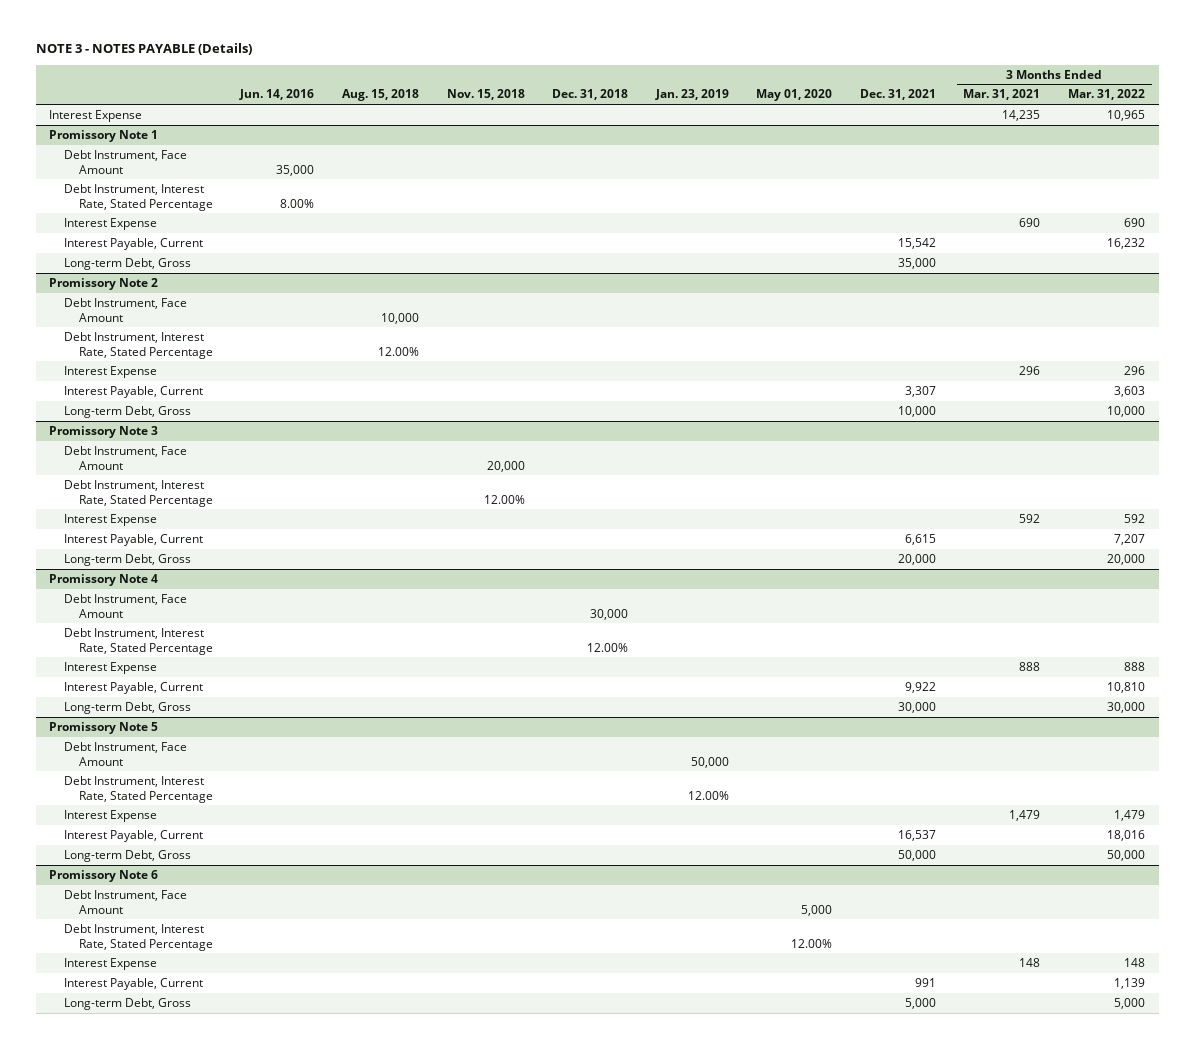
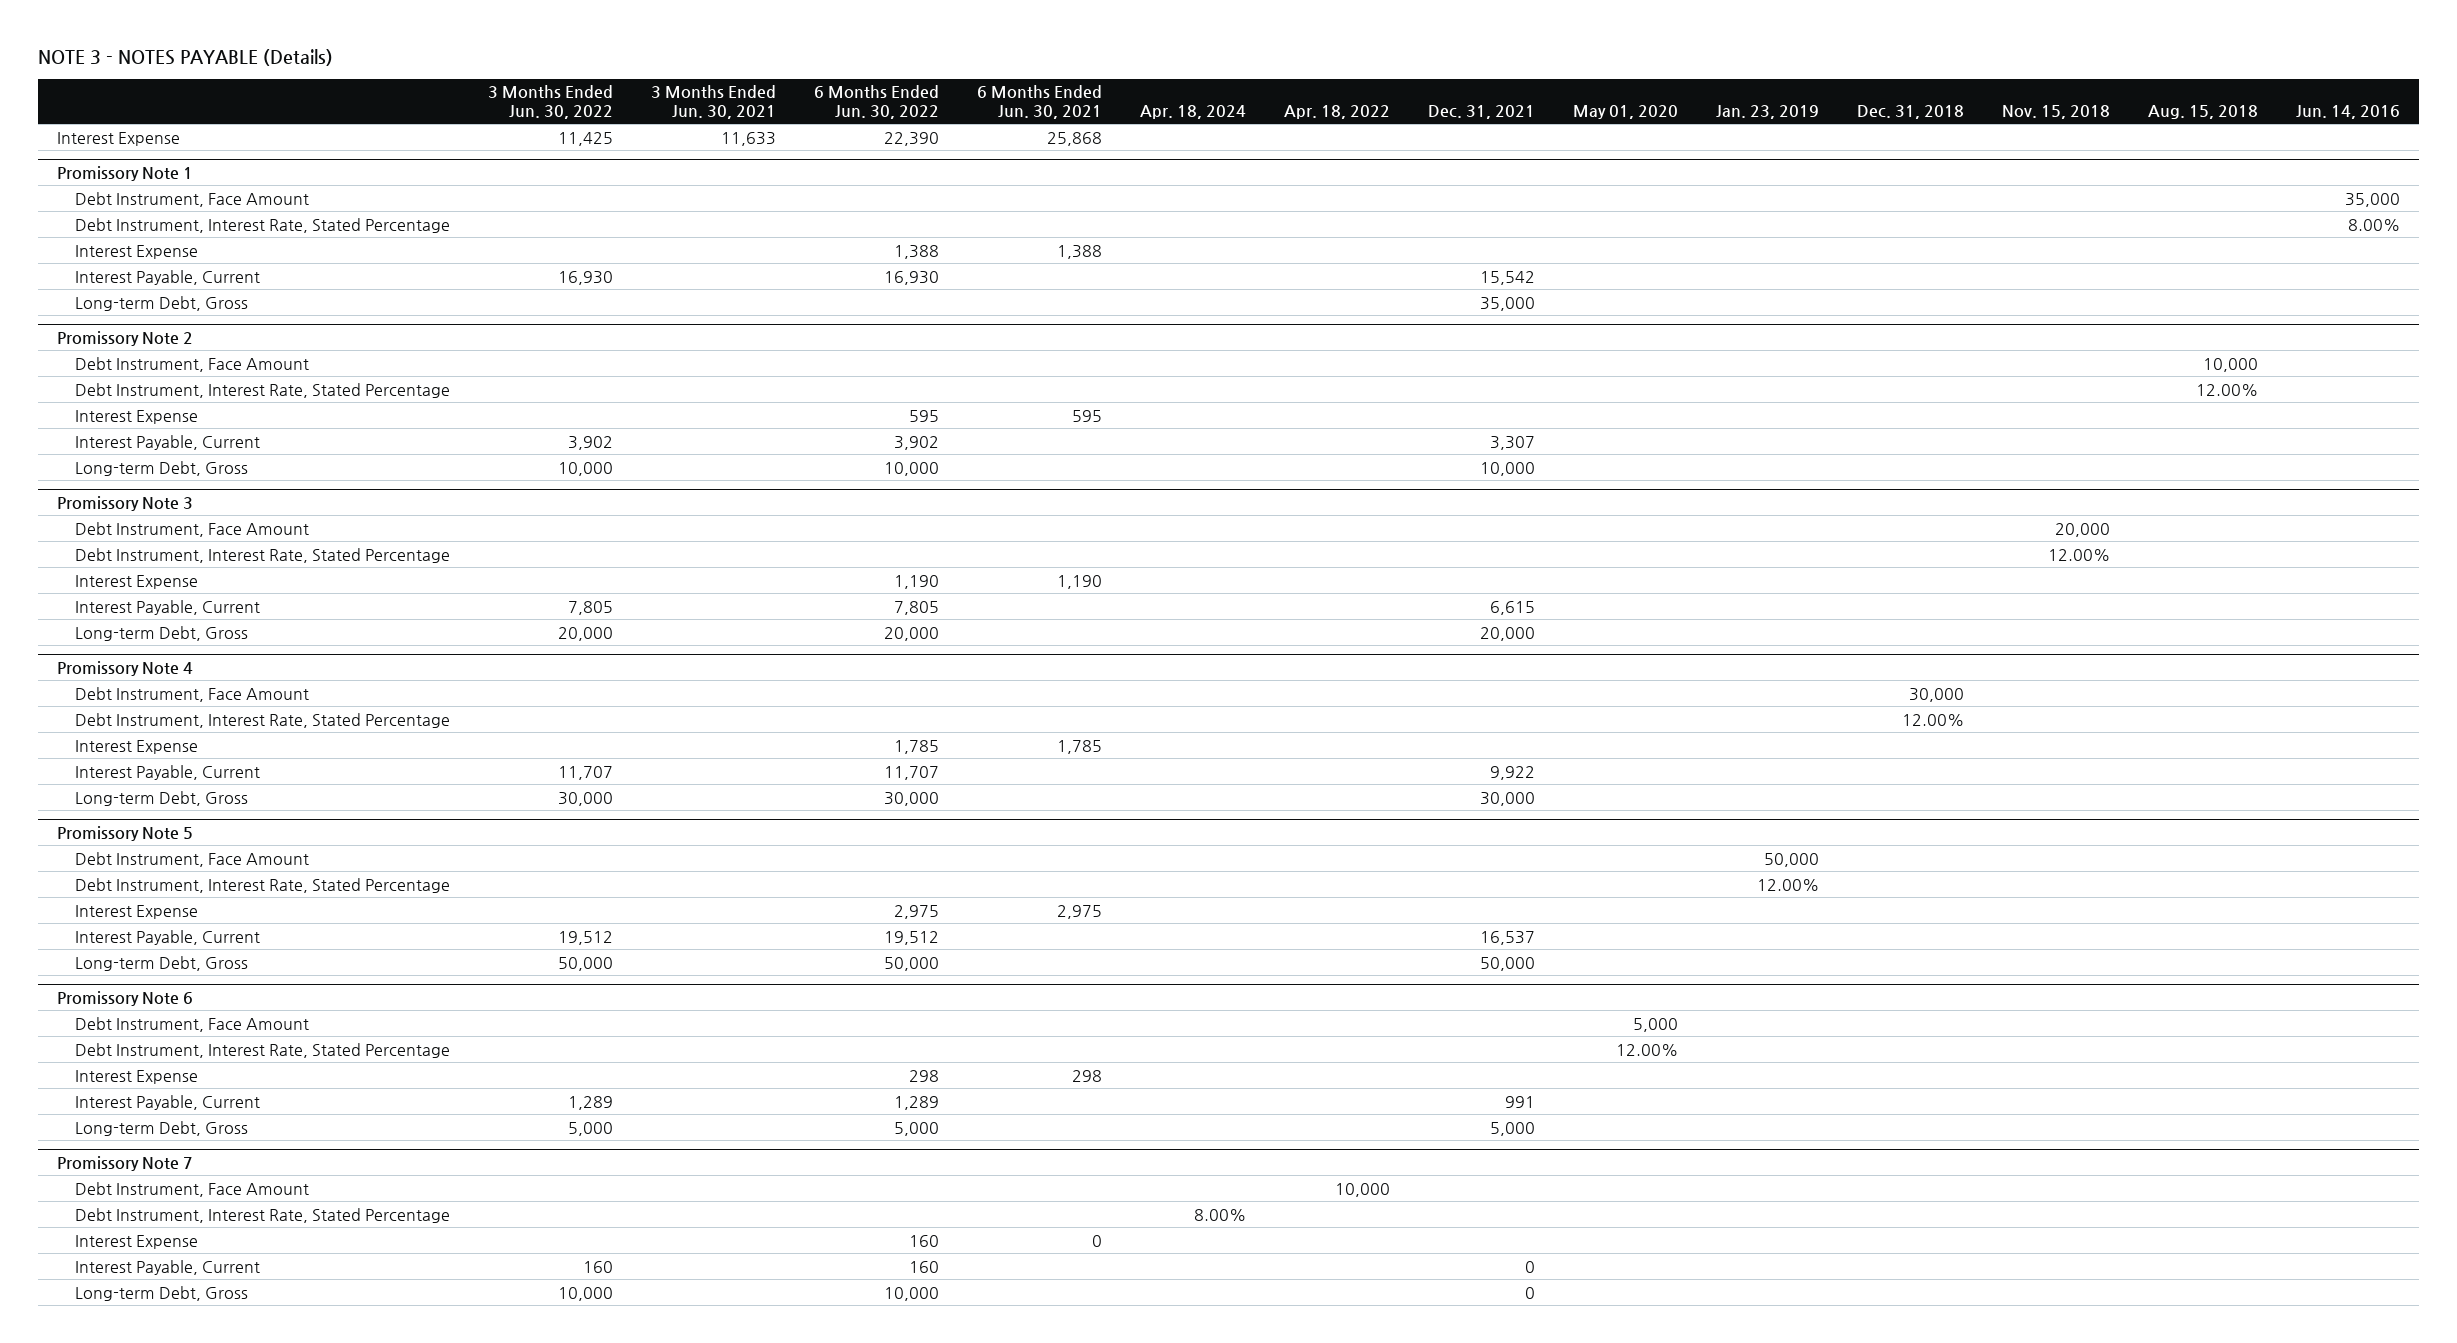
- | Jun. 14, 2016 | Aug. 15, 2018 | Nov. 15, 2018 | Dec. 31, 2018 | Jan. 23, 2019 | May 01, 2020 | Dec. 31, 2021 | 3 Months Ended Mar. 31, 2021 | 3 Months Ended Mar. 31, 2022
+ | 3 Months Ended Jun. 30, 2022 | 3 Months Ended Jun. 30, 2021 | 6 Months Ended Jun. 30, 2022 | 6 Months Ended Jun. 30, 2021 | Apr. 18, 2024 | Apr. 18, 2022 | Dec. 31, 2021 | May 01, 2020 | Jan. 23, 2019 | Dec. 31, 2018 | Nov. 15, 2018 | Aug. 15, 2018 | Jun. 14, 2016
+ Promissory Note 7
+ Debt Instrument, Face Amount | | | | | | 10,000 | | | | | | |
+ Debt Instrument, Interest Rate, Stated Percentage | | | | | 8.00% | | | | | | | |
+ Interest Expense | | | 160 | 0 | | | | | | | | |
+ Interest Payable, Current | 160 | | 160 | | | | 0 | | | | | |
+ Long-term Debt, Gross | 10,000 | | 10,000 | | | | 0 | | | | | |

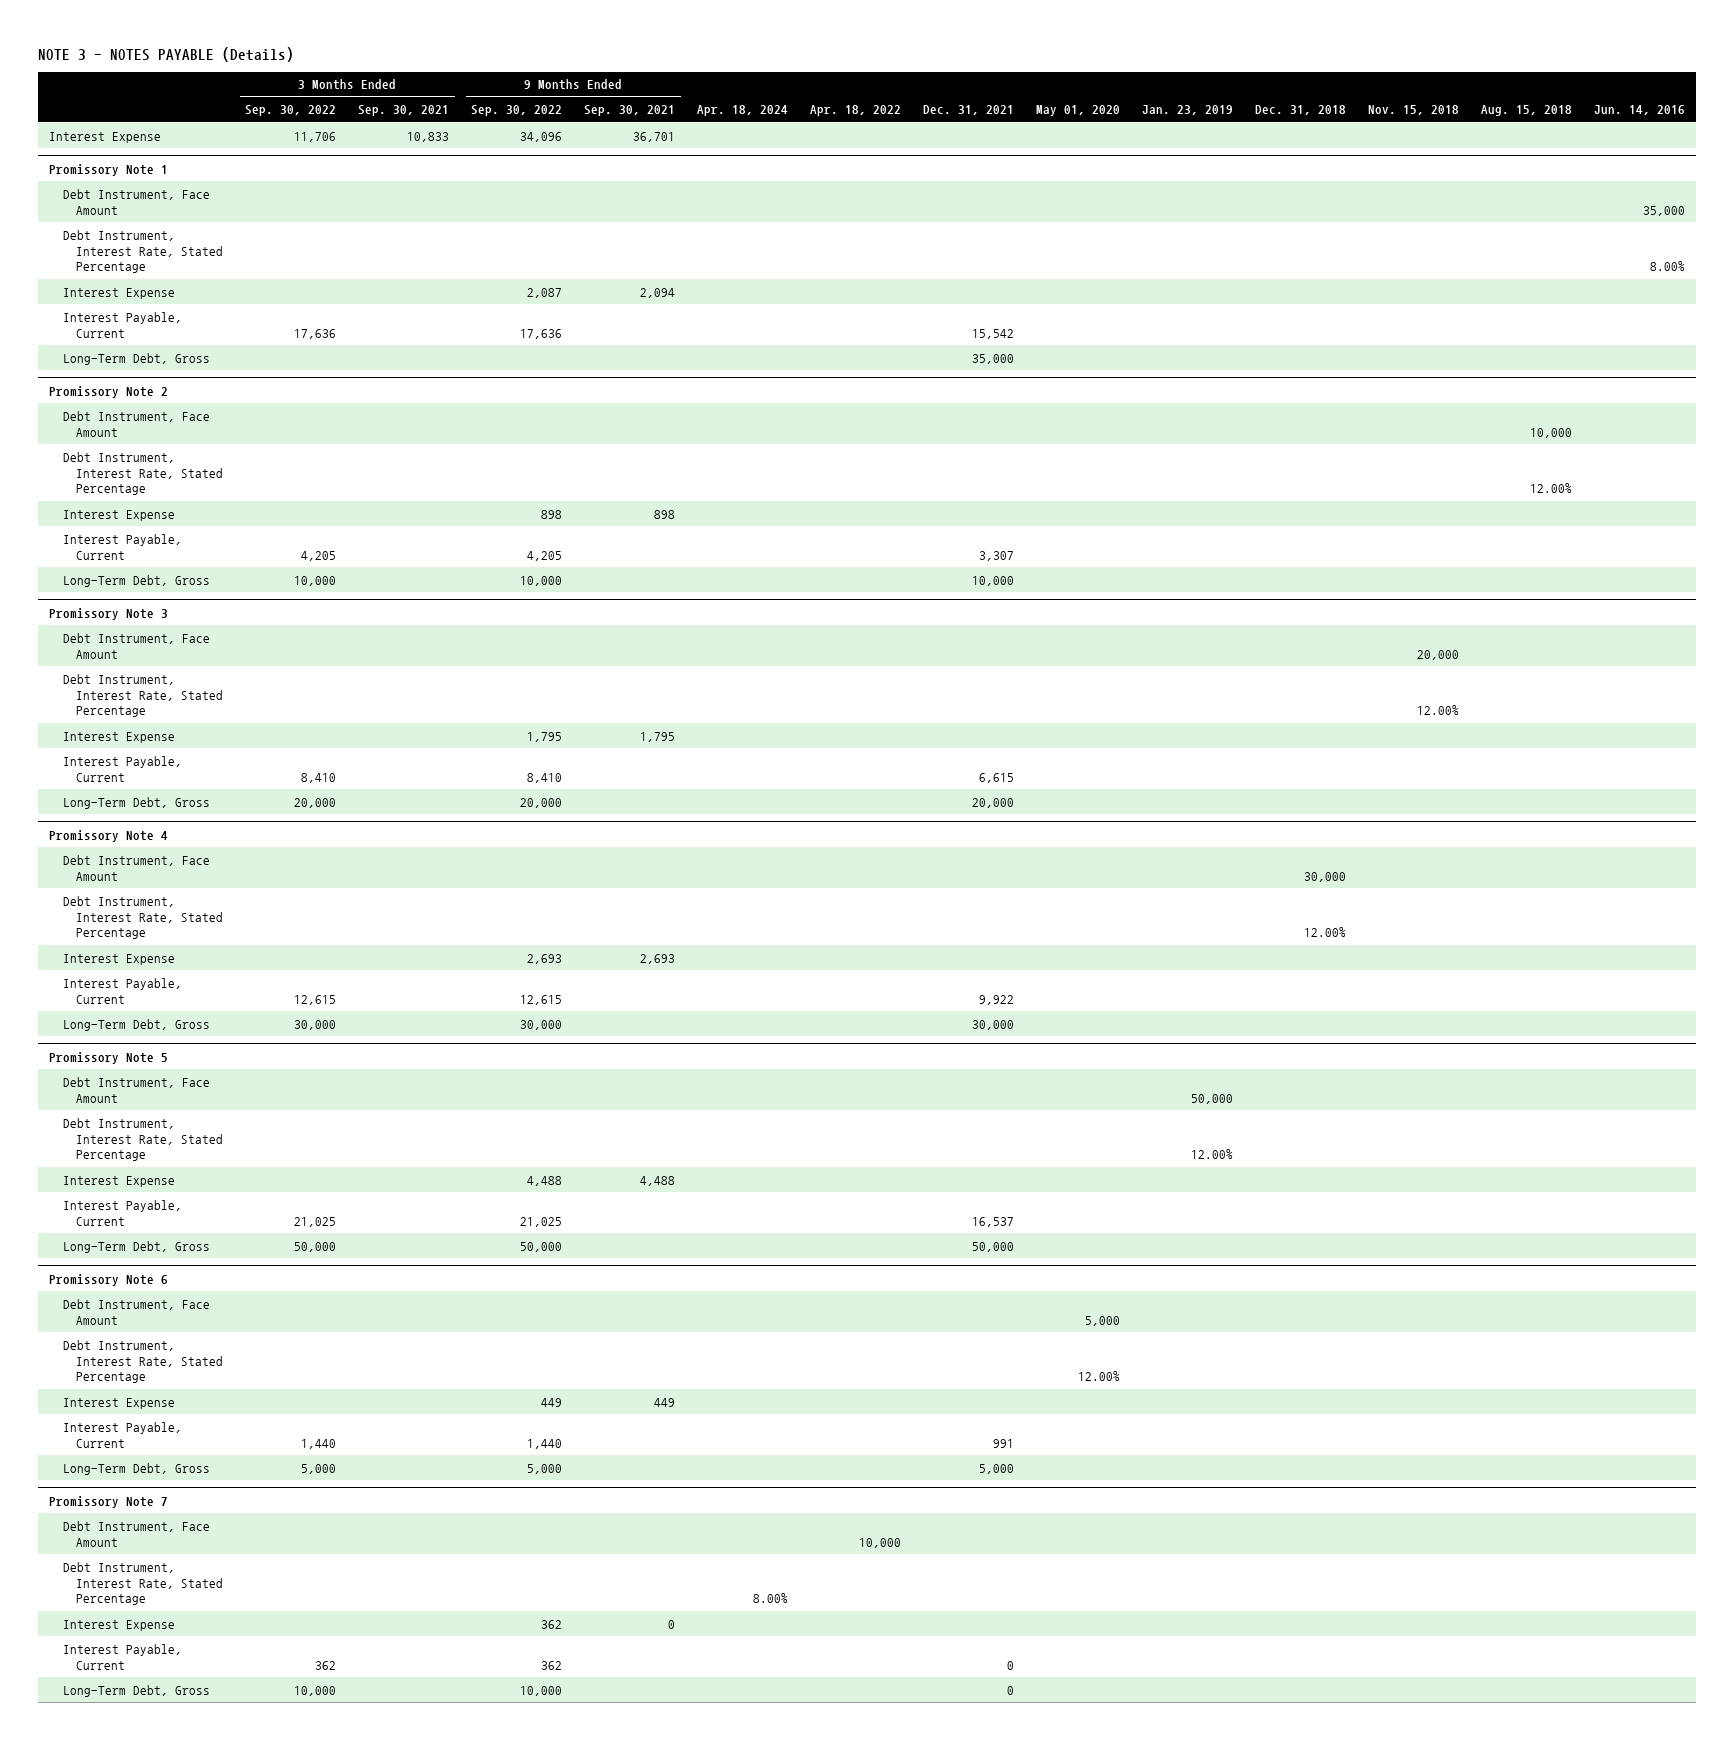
- | 3 Months Ended Jun. 30, 2022 | 3 Months Ended Jun. 30, 2021 | 6 Months Ended Jun. 30, 2022 | 6 Months Ended Jun. 30, 2021 | Apr. 18, 2024 | Apr. 18, 2022 | Dec. 31, 2021 | May 01, 2020 | Jan. 23, 2019 | Dec. 31, 2018 | Nov. 15, 2018 | Aug. 15, 2018 | Jun. 14, 2016
+ | 3 Months Ended Sep. 30, 2022 | 3 Months Ended Sep. 30, 2021 | 9 Months Ended Sep. 30, 2022 | 9 Months Ended Sep. 30, 2021 | Apr. 18, 2024 | Apr. 18, 2022 | Dec. 31, 2021 | May 01, 2020 | Jan. 23, 2019 | Dec. 31, 2018 | Nov. 15, 2018 | Aug. 15, 2018 | Jun. 14, 2016
@ Promissory Note 1
- Long-term Debt, Gross | | | | | | | 35,000 | | | | | |
+ Long-Term Debt, Gross | | | | | | | 35,000 | | | | | |
@ Promissory Note 2
- Long-term Debt, Gross | 10,000 | | 10,000 | | | | 10,000 | | | | | |
+ Long-Term Debt, Gross | 10,000 | | 10,000 | | | | 10,000 | | | | | |
@ Promissory Note 3
- Long-term Debt, Gross | 20,000 | | 20,000 | | | | 20,000 | | | | | |
+ Long-Term Debt, Gross | 20,000 | | 20,000 | | | | 20,000 | | | | | |
@ Promissory Note 4
- Long-term Debt, Gross | 30,000 | | 30,000 | | | | 30,000 | | | | | |
+ Long-Term Debt, Gross | 30,000 | | 30,000 | | | | 30,000 | | | | | |
@ Promissory Note 5
- Long-term Debt, Gross | 50,000 | | 50,000 | | | | 50,000 | | | | | |
+ Long-Term Debt, Gross | 50,000 | | 50,000 | | | | 50,000 | | | | | |
@ Promissory Note 6
- Long-term Debt, Gross | 5,000 | | 5,000 | | | | 5,000 | | | | | |
+ Long-Term Debt, Gross | 5,000 | | 5,000 | | | | 5,000 | | | | | |
@ Promissory Note 7
- Long-term Debt, Gross | 10,000 | | 10,000 | | | | 0 | | | | | |
+ Long-Term Debt, Gross | 10,000 | | 10,000 | | | | 0 | | | | | |

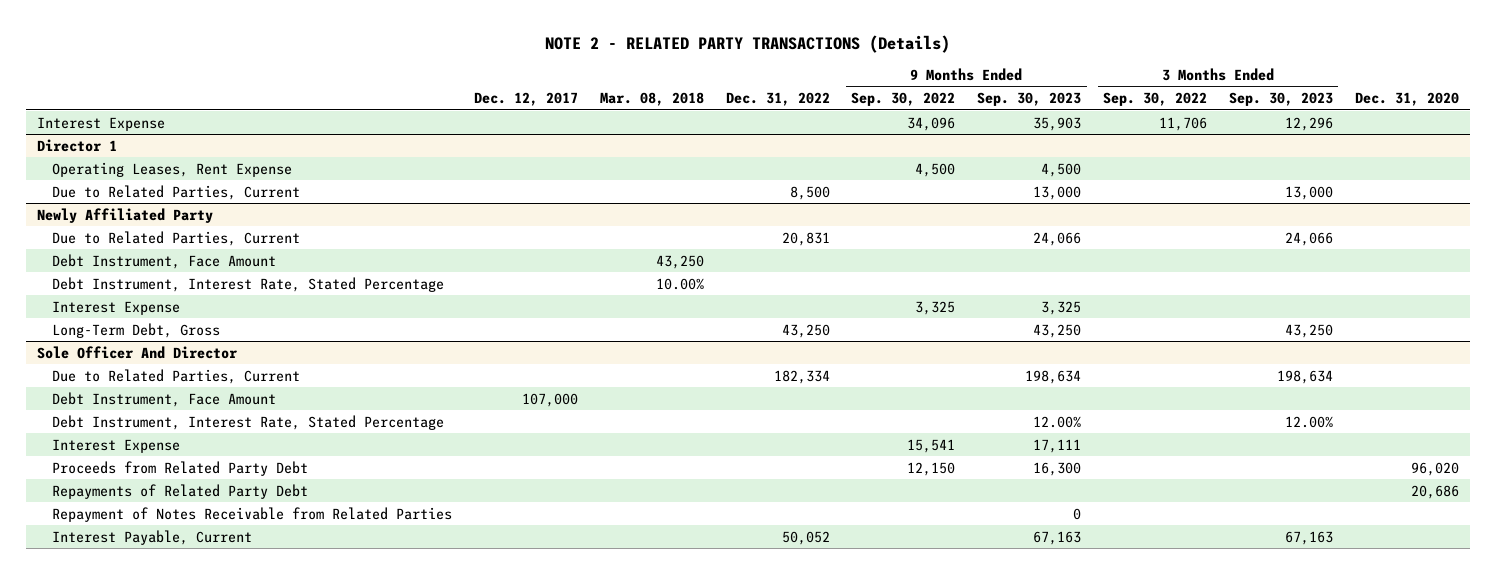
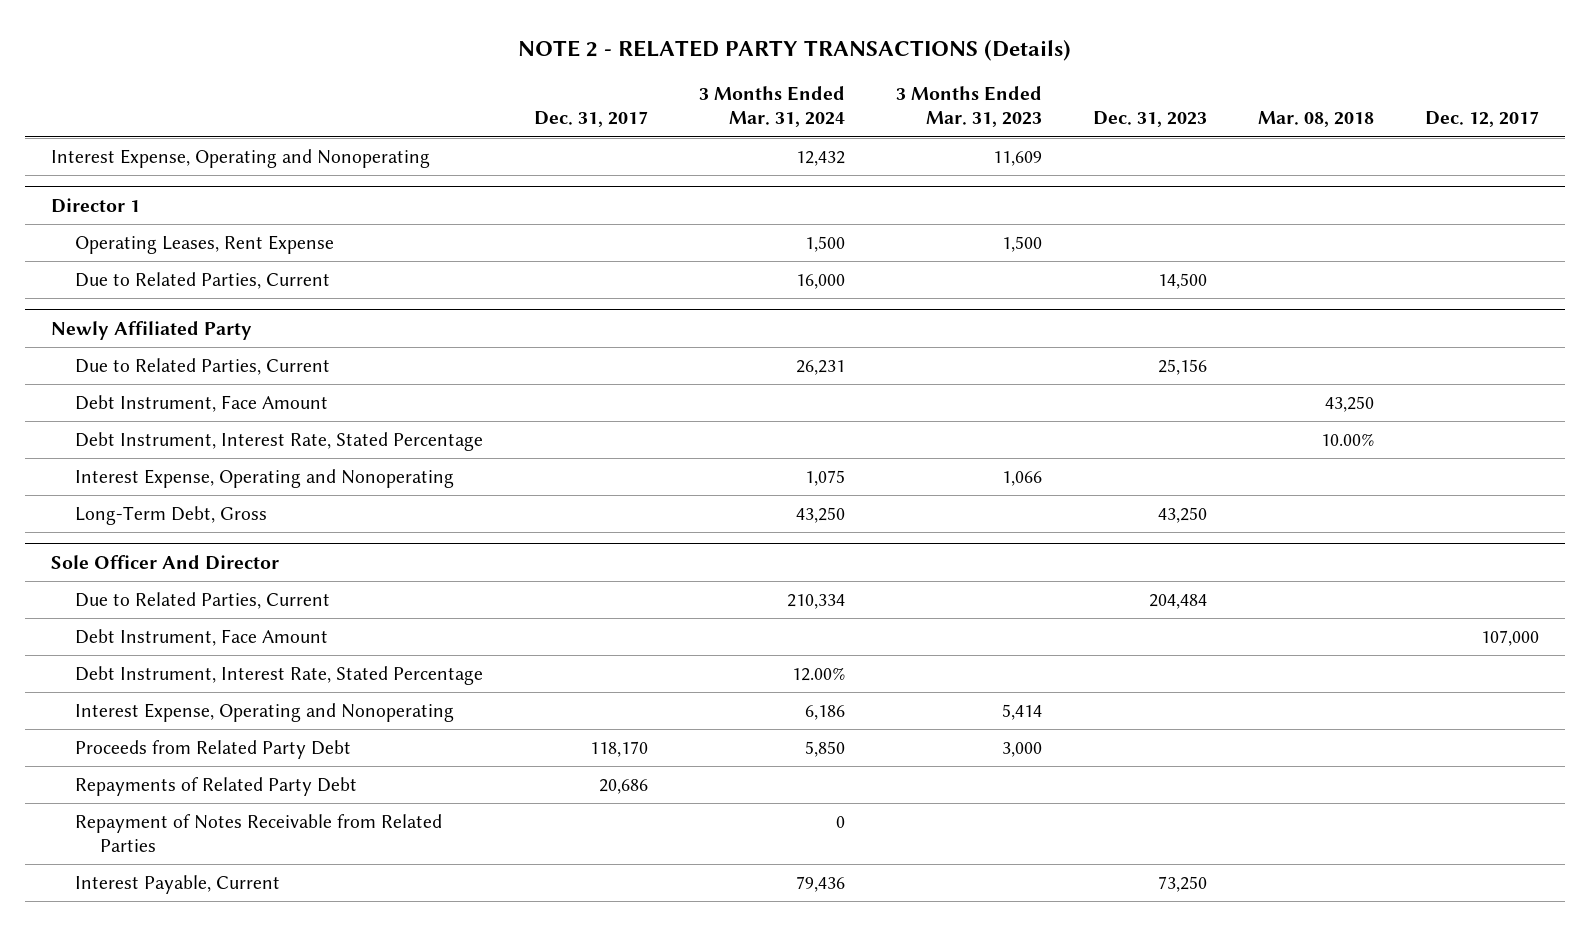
- | Dec. 12, 2017 | Mar. 08, 2018 | Dec. 31, 2022 | 9 Months Ended Sep. 30, 2022 | 9 Months Ended Sep. 30, 2023 | 3 Months Ended Sep. 30, 2022 | 3 Months Ended Sep. 30, 2023 | Dec. 31, 2020
+ | Dec. 31, 2017 | 3 Months Ended Mar. 31, 2024 | 3 Months Ended Mar. 31, 2023 | Dec. 31, 2023 | Mar. 08, 2018 | Dec. 12, 2017
- Interest Expense | | | | 34,096 | 35,903 | 11,706 | 12,296 |
+ Interest Expense, Operating and Nonoperating | | 12,432 | 11,609 | | |
@ Newly Affiliated Party
- Interest Expense | | | | 3,325 | 3,325 | | |
+ Interest Expense, Operating and Nonoperating | | 1,075 | 1,066 | | |
@ Sole Officer And Director
- Interest Expense | | | | 15,541 | 17,111 | | |
+ Interest Expense, Operating and Nonoperating | | 6,186 | 5,414 | | |

